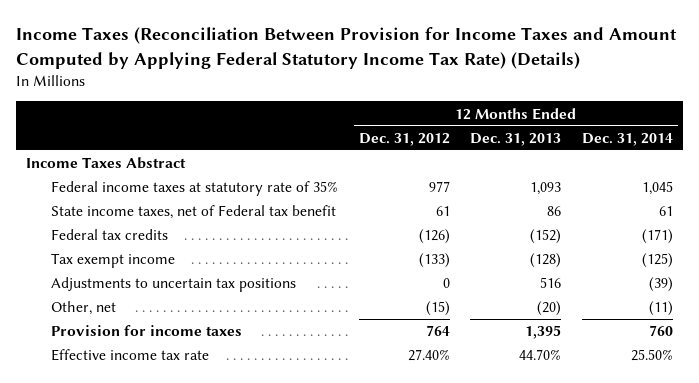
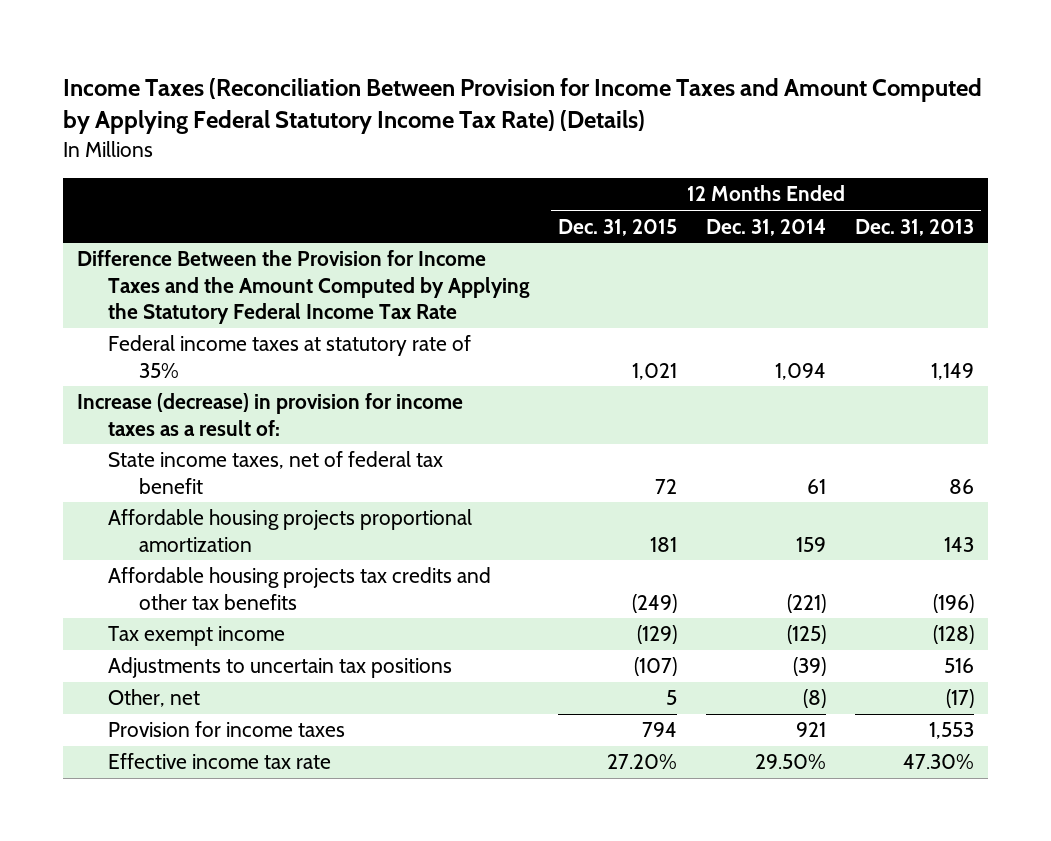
- | 12 Months Ended Dec. 31, 2012 | 12 Months Ended Dec. 31, 2013 | 12 Months Ended Dec. 31, 2014
+ | 12 Months Ended Dec. 31, 2015 | 12 Months Ended Dec. 31, 2014 | 12 Months Ended Dec. 31, 2013
- Income Taxes Abstract
- Federal income taxes at statutory rate of 35% | 977 | 1,093 | 1,045
- State income taxes, net of Federal tax benefit | 61 | 86 | 61
- Federal tax credits | (126) | (152) | (171)
+ Difference Between the Provision for Income Taxes and the Amount Computed by Applying the Statutory Federal Income Tax Rate
+ Federal income taxes at statutory rate of 35% | 1,021 | 1,094 | 1,149
+ Increase (decrease) in provision for income taxes as a result of:
+ State income taxes, net of federal tax benefit | 72 | 61 | 86
+ Affordable housing projects proportional amortization | 181 | 159 | 143
+ Affordable housing projects tax credits and other tax benefits | (249) | (221) | (196)
- Other, net | (15) | (20) | (11)
- Provision for income taxes | 764 | 1,395 | 760
- Effective income tax rate | 27.40% | 44.70% | 25.50%
+ Other, net | 5 | (8) | (17)
+ Provision for income taxes | 794 | 921 | 1,553
+ Effective income tax rate | 27.20% | 29.50% | 47.30%

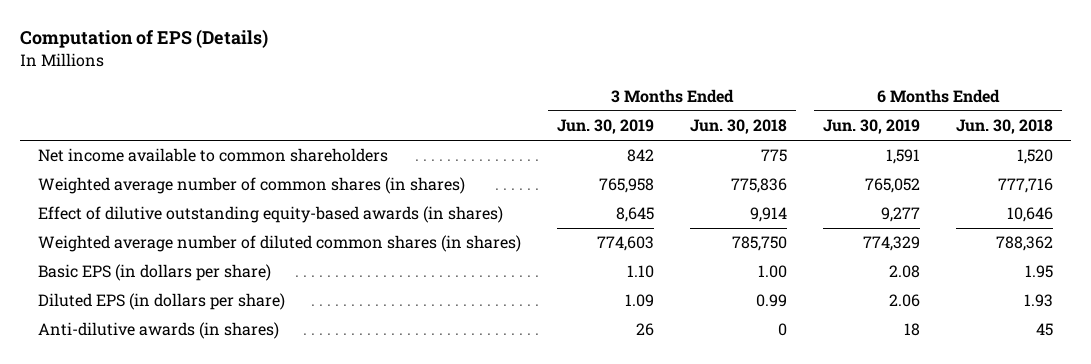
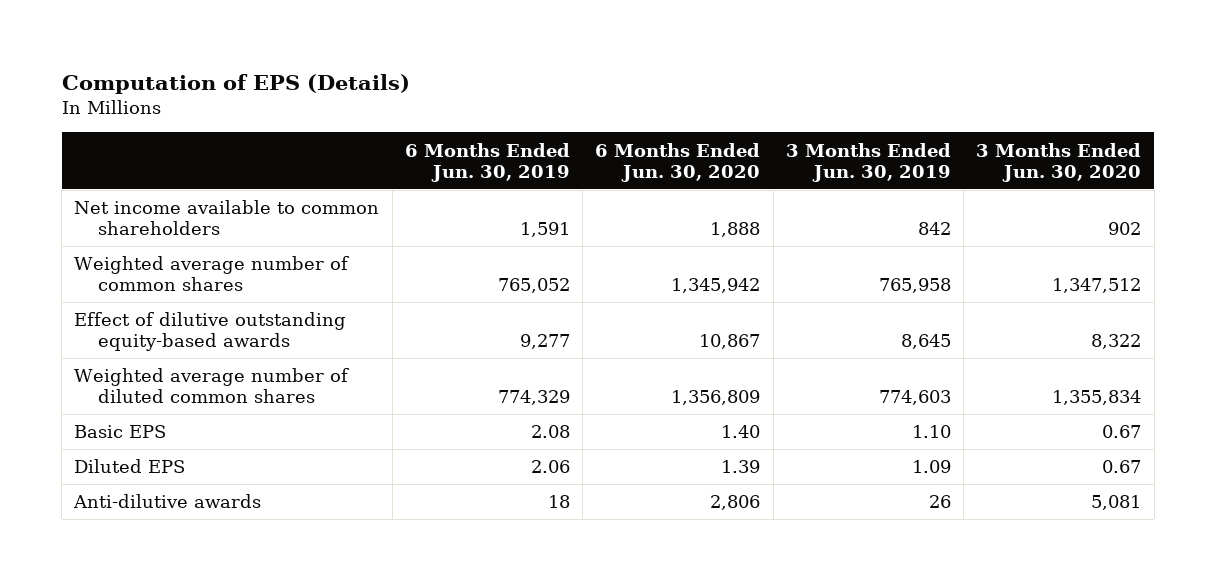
- | 3 Months Ended Jun. 30, 2019 | 3 Months Ended Jun. 30, 2018 | 6 Months Ended Jun. 30, 2019 | 6 Months Ended Jun. 30, 2018
+ | 6 Months Ended Jun. 30, 2019 | 6 Months Ended Jun. 30, 2020 | 3 Months Ended Jun. 30, 2019 | 3 Months Ended Jun. 30, 2020
- Weighted average number of common shares (in shares) | 765,958 | 775,836 | 765,052 | 777,716
- Effect of dilutive outstanding equity-based awards (in shares) | 8,645 | 9,914 | 9,277 | 10,646
- Weighted average number of diluted common shares (in shares) | 774,603 | 785,750 | 774,329 | 788,362
- Basic EPS (in dollars per share) | 1.10 | 1.00 | 2.08 | 1.95
- Diluted EPS (in dollars per share) | 1.09 | 0.99 | 2.06 | 1.93
- Anti-dilutive awards (in shares) | 26 | 0 | 18 | 45
+ Weighted average number of common shares | 765,052 | 1,345,942 | 765,958 | 1,347,512
+ Effect of dilutive outstanding equity-based awards | 9,277 | 10,867 | 8,645 | 8,322
+ Weighted average number of diluted common shares | 774,329 | 1,356,809 | 774,603 | 1,355,834
+ Basic EPS | 2.08 | 1.40 | 1.10 | 0.67
+ Diluted EPS | 2.06 | 1.39 | 1.09 | 0.67
+ Anti-dilutive awards | 18 | 2,806 | 26 | 5,081

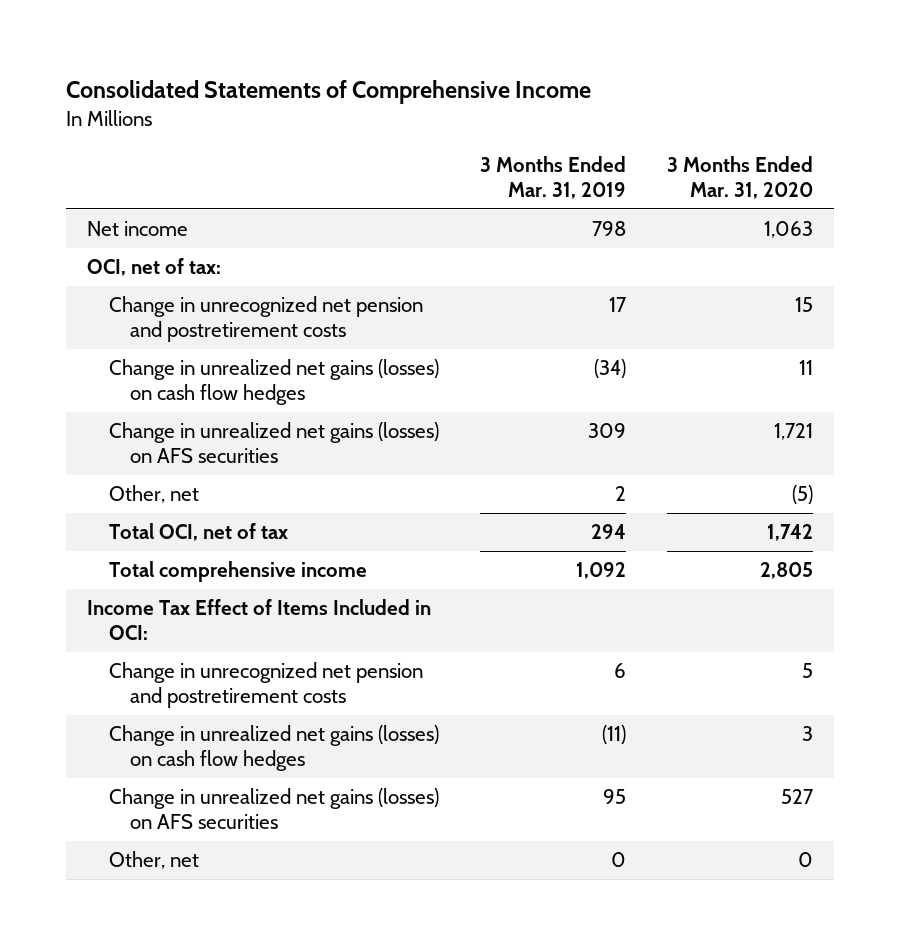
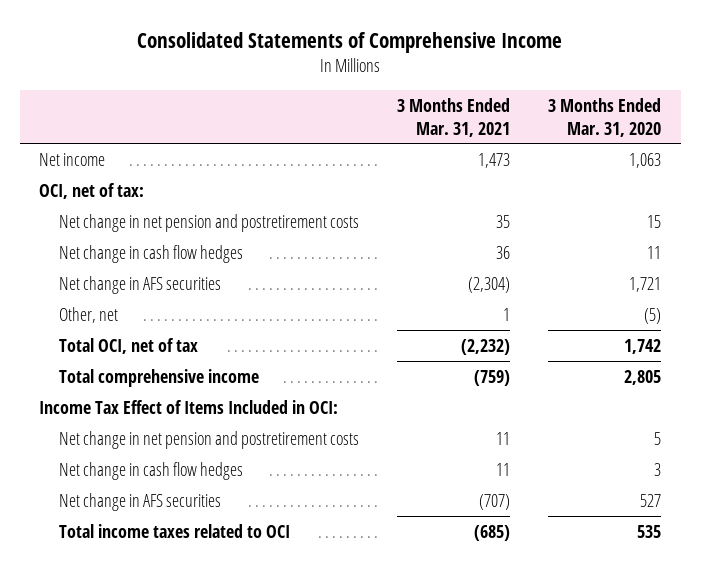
- | 3 Months Ended Mar. 31, 2019 | 3 Months Ended Mar. 31, 2020
+ | 3 Months Ended Mar. 31, 2021 | 3 Months Ended Mar. 31, 2020
- Change in unrecognized net pension and postretirement costs | 17 | 15
- Change in unrealized net gains (losses) on cash flow hedges | (34) | 11
- Change in unrealized net gains (losses) on AFS securities | 309 | 1,721
+ Net change in net pension and postretirement costs | 35 | 15
+ Net change in cash flow hedges | 36 | 11
+ Net change in AFS securities | (2,304) | 1,721
- Change in unrecognized net pension and postretirement costs | 6 | 5
- Change in unrealized net gains (losses) on cash flow hedges | (11) | 3
- Change in unrealized net gains (losses) on AFS securities | 95 | 527
- Other, net | 0 | 0
+ Net change in net pension and postretirement costs | 11 | 5
+ Net change in cash flow hedges | 11 | 3
+ Net change in AFS securities | (707) | 527
+ Total income taxes related to OCI | (685) | 535

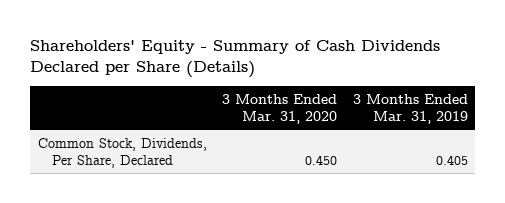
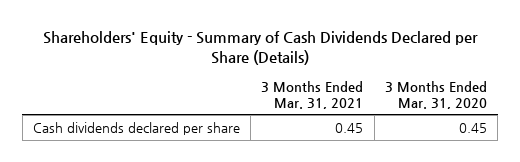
- | 3 Months Ended Mar. 31, 2020 | 3 Months Ended Mar. 31, 2019
+ | 3 Months Ended Mar. 31, 2021 | 3 Months Ended Mar. 31, 2020
- Common Stock, Dividends, Per Share, Declared | 0.450 | 0.405
+ Cash dividends declared per share | 0.45 | 0.45

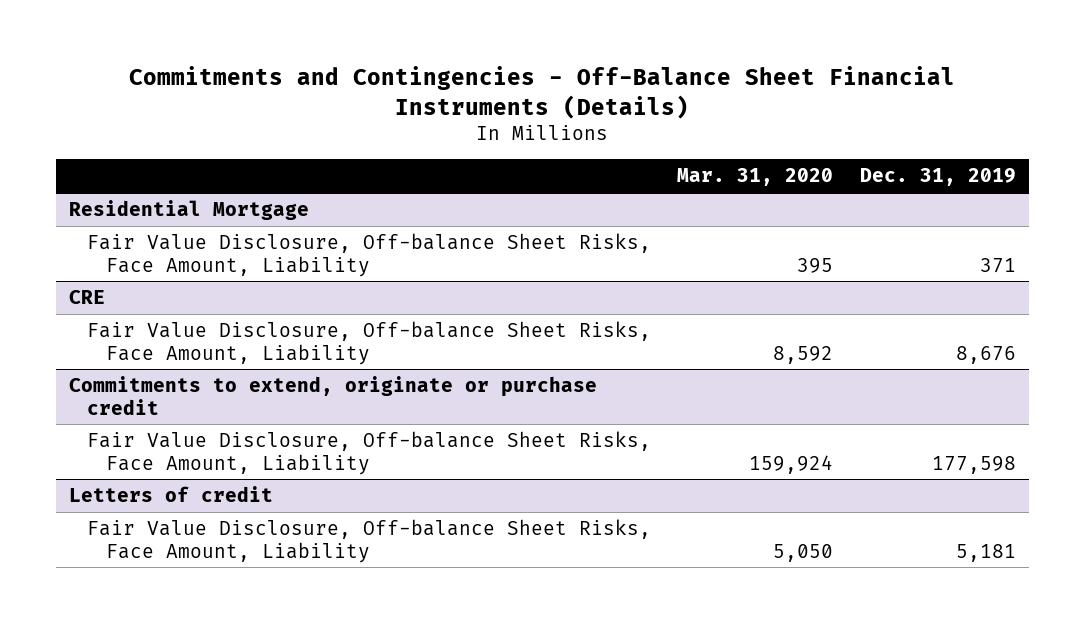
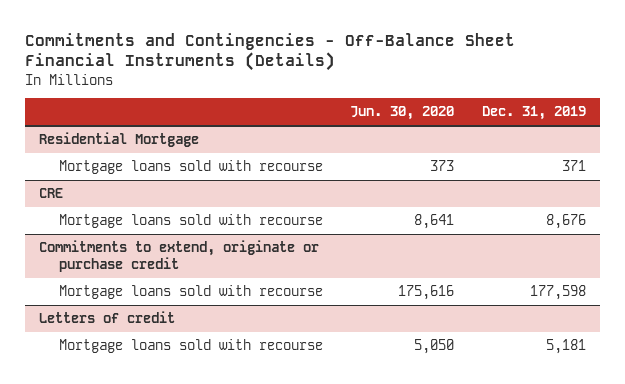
- | Mar. 31, 2020 | Dec. 31, 2019
+ | Jun. 30, 2020 | Dec. 31, 2019
@ Residential Mortgage
- Fair Value Disclosure, Off-balance Sheet Risks, Face Amount, Liability | 395 | 371
+ Mortgage loans sold with recourse | 373 | 371
@ CRE
- Fair Value Disclosure, Off-balance Sheet Risks, Face Amount, Liability | 8,592 | 8,676
+ Mortgage loans sold with recourse | 8,641 | 8,676
@ Commitments to extend, originate or purchase credit
- Fair Value Disclosure, Off-balance Sheet Risks, Face Amount, Liability | 159,924 | 177,598
+ Mortgage loans sold with recourse | 175,616 | 177,598
@ Letters of credit
- Fair Value Disclosure, Off-balance Sheet Risks, Face Amount, Liability | 5,050 | 5,181
+ Mortgage loans sold with recourse | 5,050 | 5,181

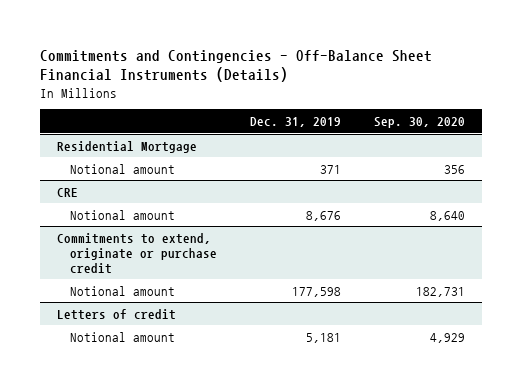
- | Jun. 30, 2020 | Dec. 31, 2019
+ | Dec. 31, 2019 | Sep. 30, 2020
@ Residential Mortgage
- Mortgage loans sold with recourse | 373 | 371
+ Notional amount | 371 | 356
@ CRE
- Mortgage loans sold with recourse | 8,641 | 8,676
+ Notional amount | 8,676 | 8,640
@ Commitments to extend, originate or purchase credit
- Mortgage loans sold with recourse | 175,616 | 177,598
+ Notional amount | 177,598 | 182,731
@ Letters of credit
- Mortgage loans sold with recourse | 5,050 | 5,181
+ Notional amount | 5,181 | 4,929

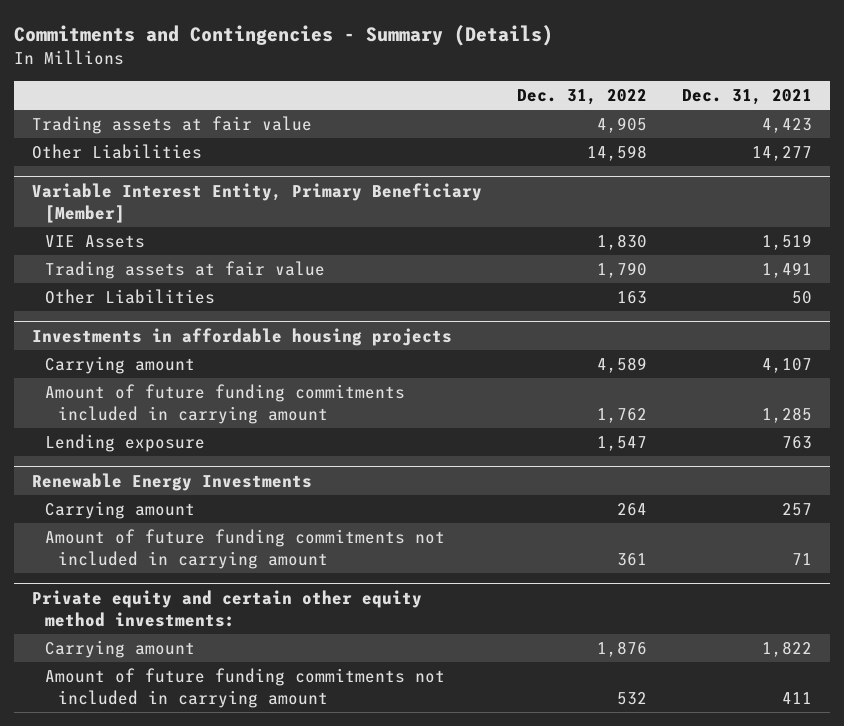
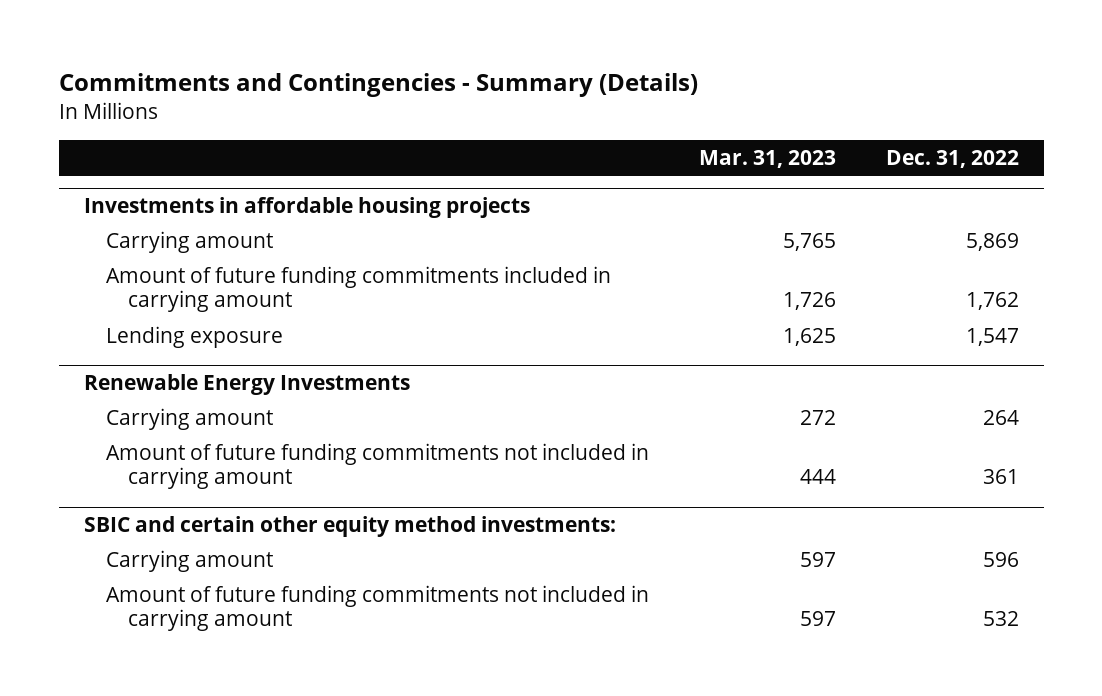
- | Dec. 31, 2022 | Dec. 31, 2021
+ | Mar. 31, 2023 | Dec. 31, 2022
- Trading assets at fair value | 4,905 | 4,423
- Other Liabilities | 14,598 | 14,277
- Variable Interest Entity, Primary Beneficiary [Member]
- VIE Assets | 1,830 | 1,519
- Trading assets at fair value | 1,790 | 1,491
- Other Liabilities | 163 | 50
@ Investments in affordable housing projects
- Carrying amount | 4,589 | 4,107
+ Carrying amount | 5,765 | 5,869
- Private equity and certain other equity method investments:
- Carrying amount | 1,876 | 1,822
+ SBIC and certain other equity method investments:
+ Carrying amount | 597 | 596

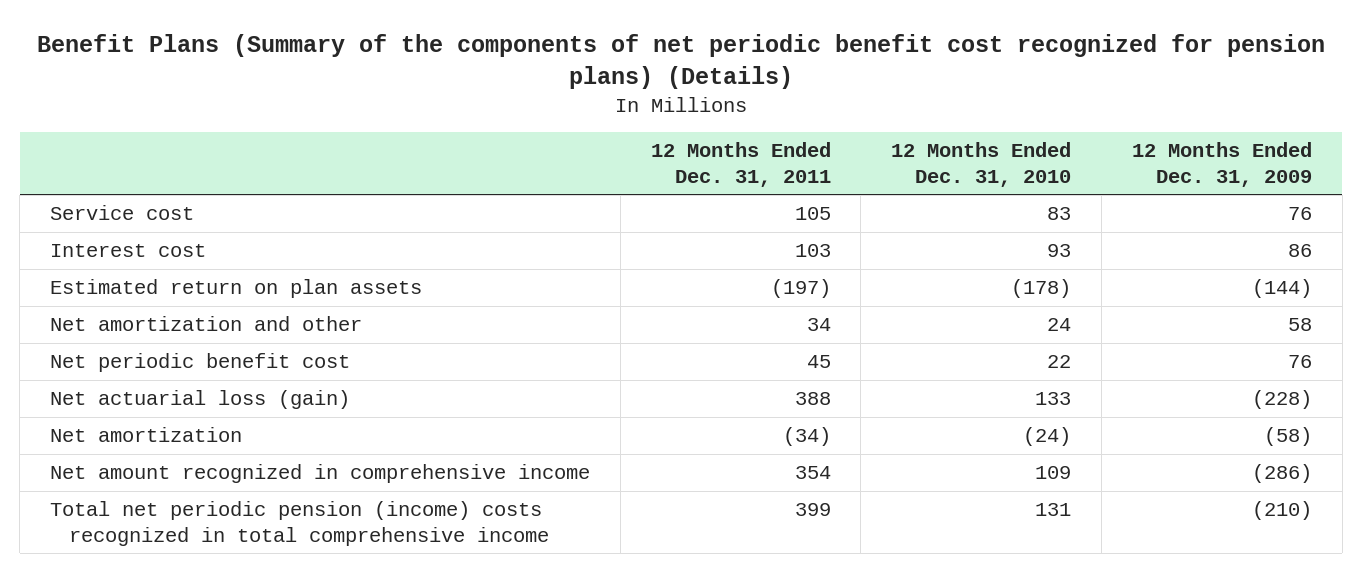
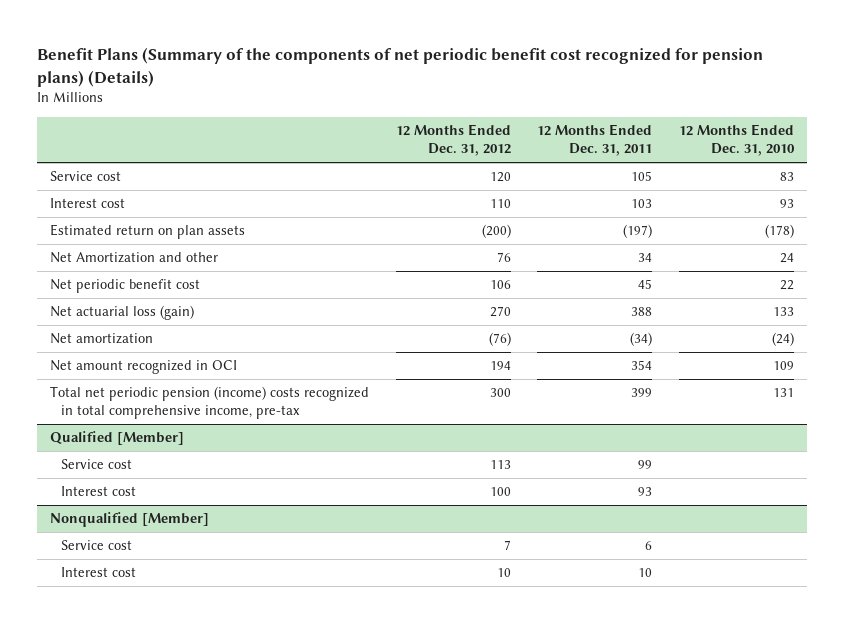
- | 12 Months Ended Dec. 31, 2011 | 12 Months Ended Dec. 31, 2010 | 12 Months Ended Dec. 31, 2009
+ | 12 Months Ended Dec. 31, 2012 | 12 Months Ended Dec. 31, 2011 | 12 Months Ended Dec. 31, 2010
- Net amortization and other | 34 | 24 | 58
+ Net Amortization and other | 76 | 34 | 24
- Net amount recognized in comprehensive income | 354 | 109 | (286)
- Total net periodic pension (income) costs recognized in total comprehensive income | 399 | 131 | (210)
+ Net amount recognized in OCI | 194 | 354 | 109
+ Total net periodic pension (income) costs recognized in total comprehensive income, pre-tax | 300 | 399 | 131
+ Qualified [Member]
+ Service cost | 113 | 99 |
+ Interest cost | 100 | 93 |
+ Nonqualified [Member]
+ Service cost | 7 | 6 |
+ Interest cost | 10 | 10 |

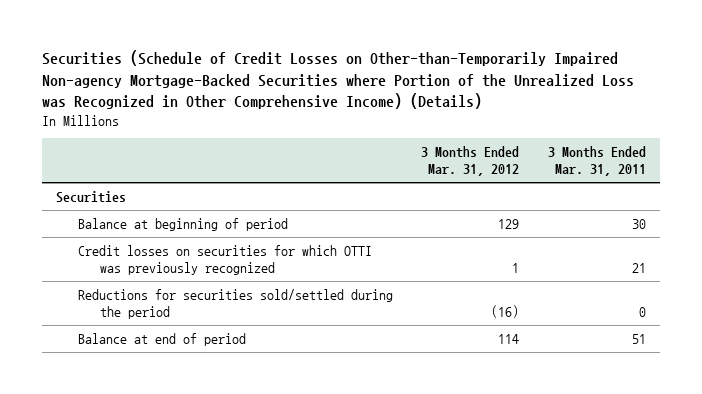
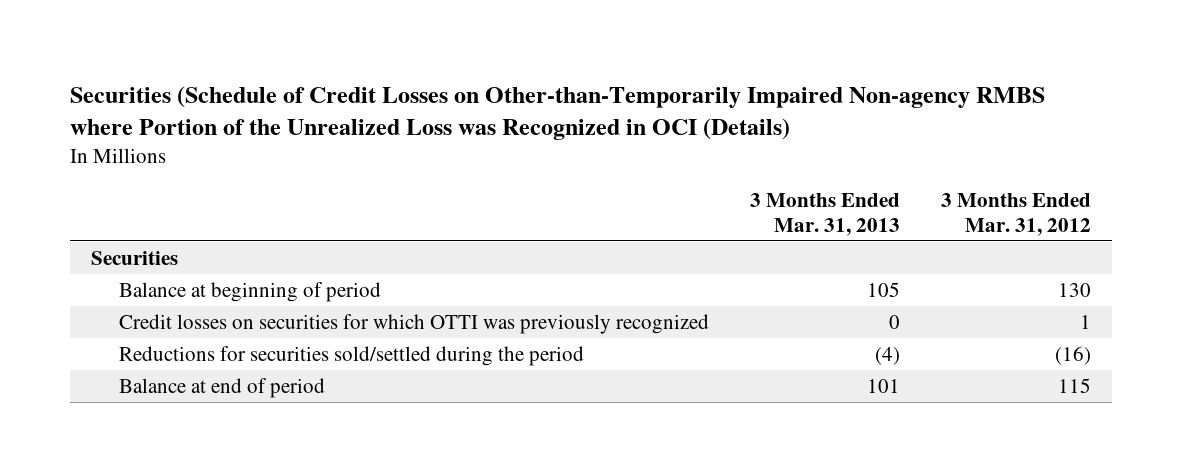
- Securities (Schedule of Credit Losses on Other-than-Temporarily Impaired Non-agency Mortgage-Backed Securities where Portion of the Unrealized Loss was Recognized in Other Comprehensive Income) (Details)
+ Securities (Schedule of Credit Losses on Other-than-Temporarily Impaired Non-agency RMBS where Portion of the Unrealized Loss was Recognized in OCI (Details)
- | 3 Months Ended Mar. 31, 2012 | 3 Months Ended Mar. 31, 2011
+ | 3 Months Ended Mar. 31, 2013 | 3 Months Ended Mar. 31, 2012
- Balance at beginning of period | 129 | 30
+ Balance at beginning of period | 105 | 130
- Balance at end of period | 114 | 51
+ Balance at end of period | 101 | 115

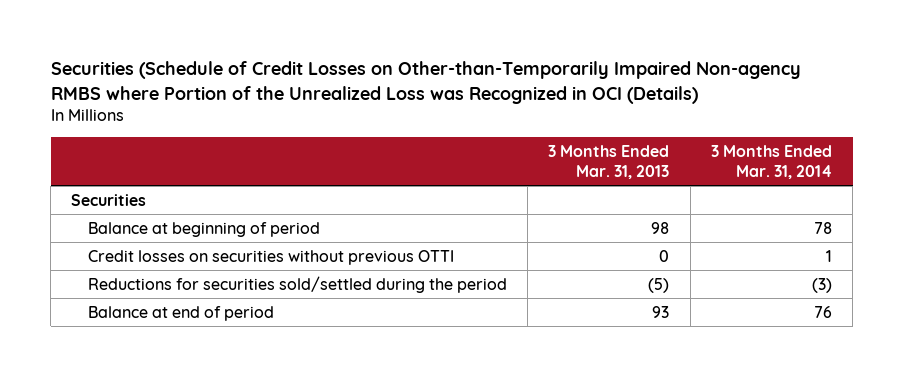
- | 3 Months Ended Mar. 31, 2013 | 3 Months Ended Mar. 31, 2012
+ | 3 Months Ended Mar. 31, 2013 | 3 Months Ended Mar. 31, 2014
- Balance at beginning of period | 105 | 130
- Credit losses on securities for which OTTI was previously recognized | 0 | 1
- Reductions for securities sold/settled during the period | (4) | (16)
- Balance at end of period | 101 | 115
+ Balance at beginning of period | 98 | 78
+ Credit losses on securities without previous OTTI | 0 | 1
+ Reductions for securities sold/settled during the period | (5) | (3)
+ Balance at end of period | 93 | 76

